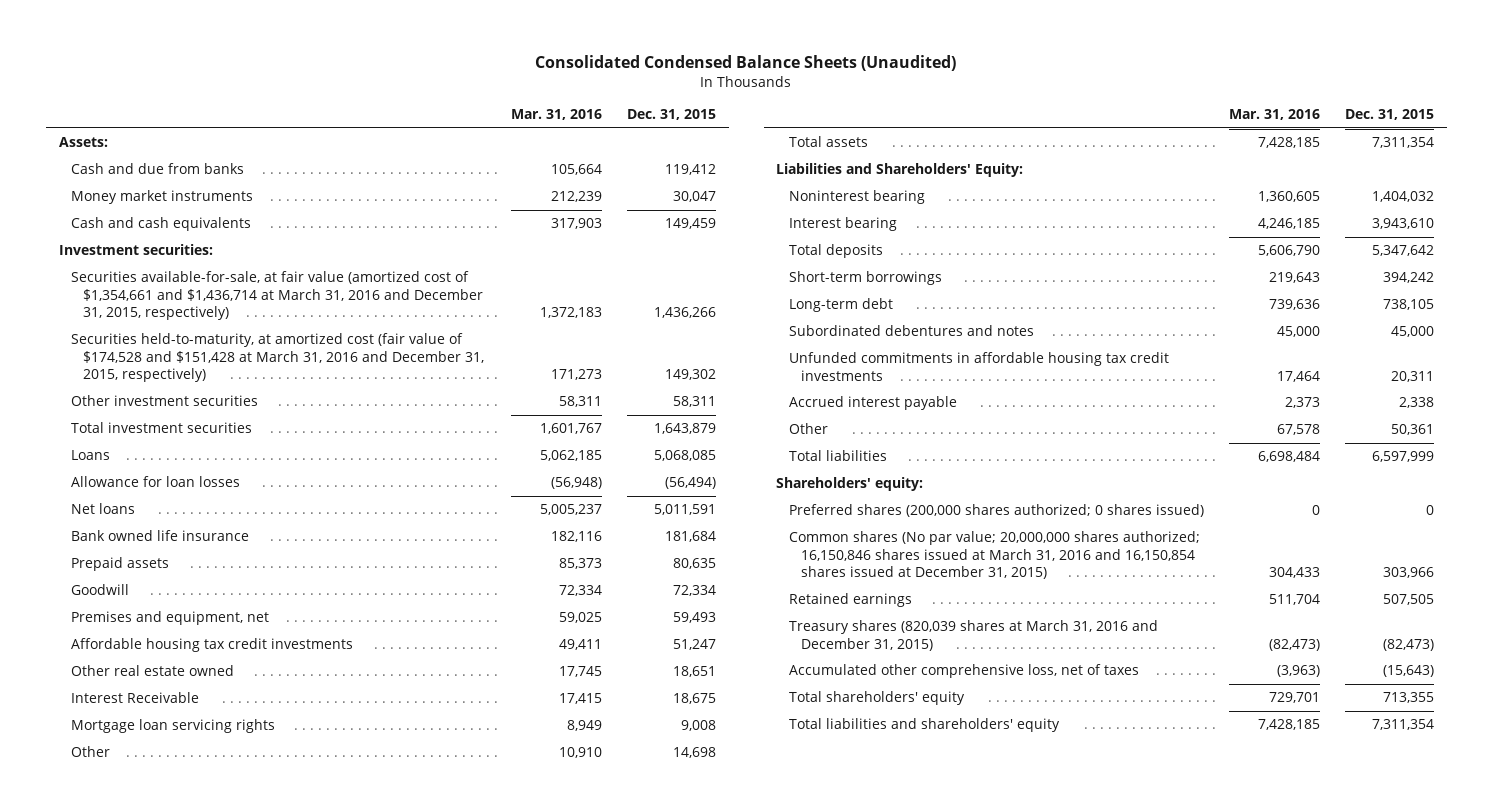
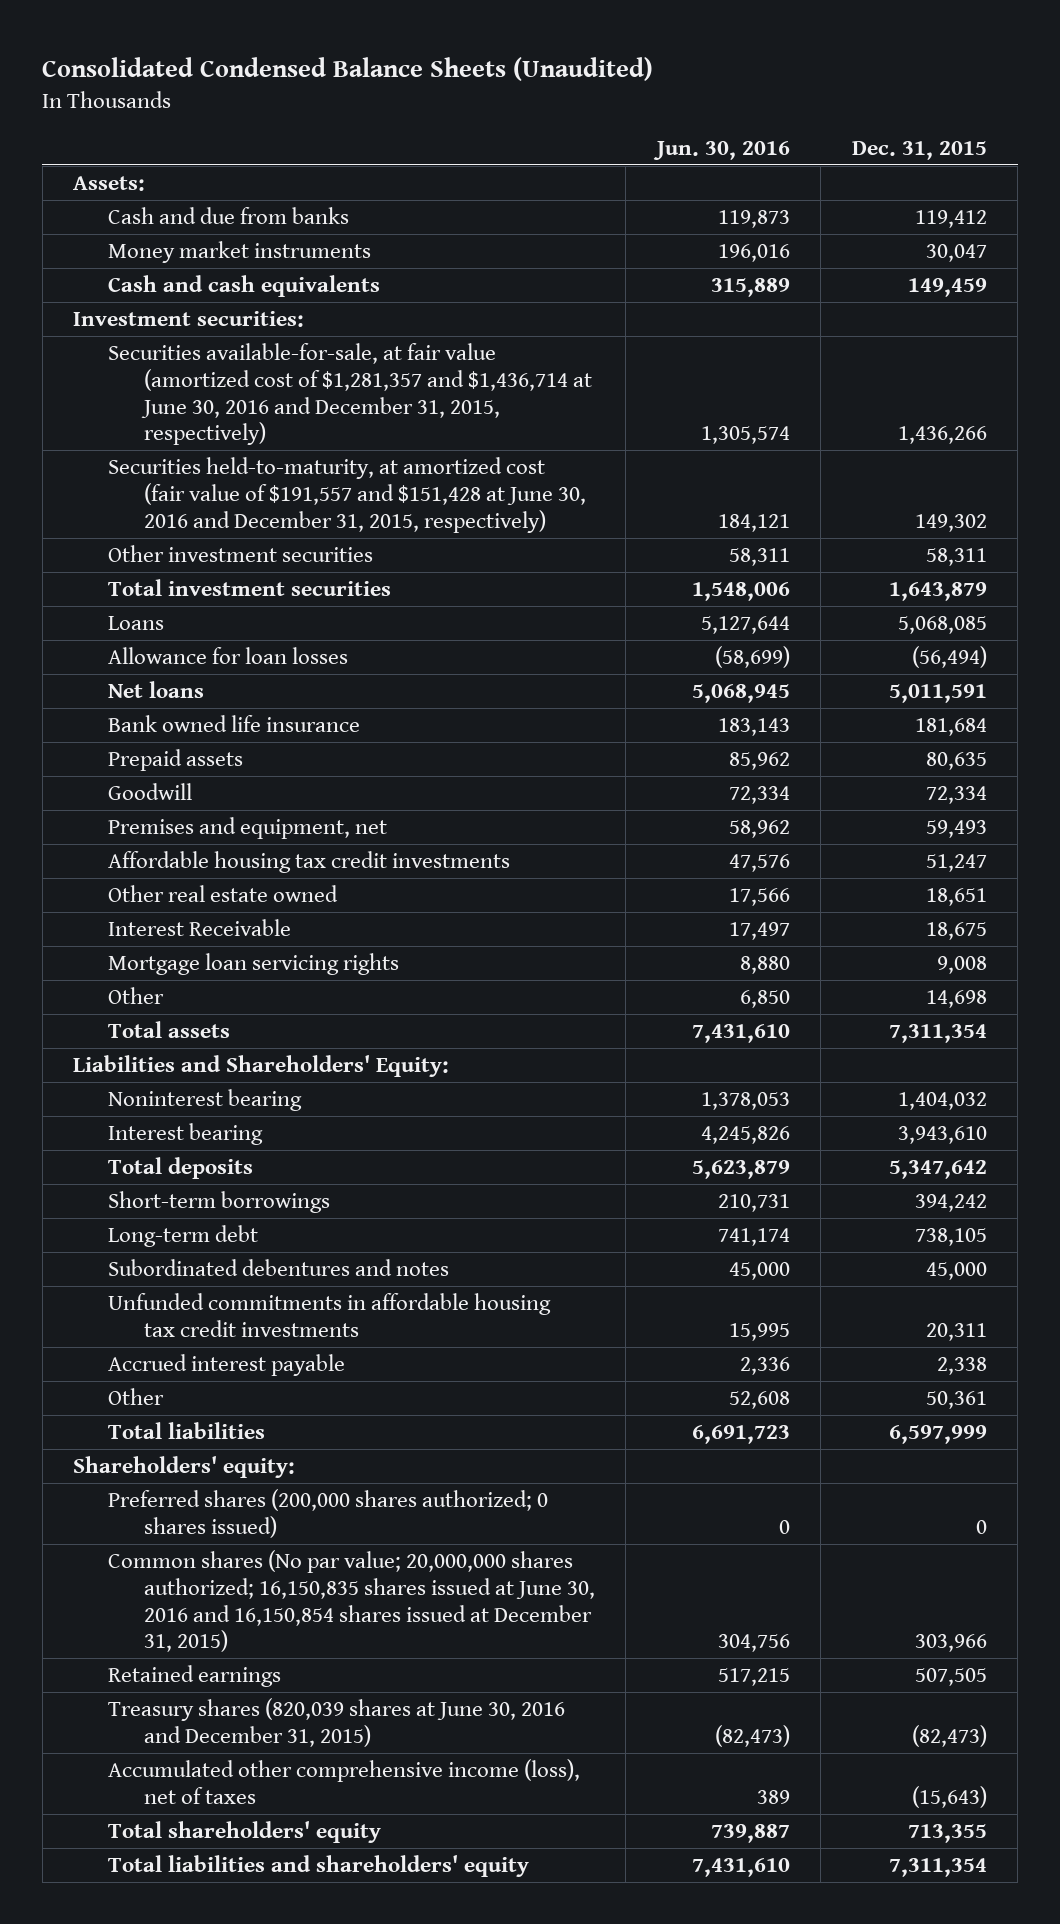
- | Mar. 31, 2016 | Dec. 31, 2015
+ | Jun. 30, 2016 | Dec. 31, 2015
- Securities available-for-sale, at fair value (amortized cost of $1,354,661 and $1,436,714 at March 31, 2016 and December 31, 2015, respectively) | 1,372,183 | 1,436,266
- Securities held-to-maturity, at amortized cost (fair value of $174,528 and $151,428 at March 31, 2016 and December 31, 2015, respectively) | 171,273 | 149,302
+ Securities available-for-sale, at fair value (amortized cost of $1,281,357 and $1,436,714 at June 30, 2016 and December 31, 2015, respectively) | 1,305,574 | 1,436,266
+ Securities held-to-maturity, at amortized cost (fair value of $191,557 and $151,428 at June 30, 2016 and December 31, 2015, respectively) | 184,121 | 149,302
- Common shares (No par value; 20,000,000 shares authorized; 16,150,846 shares issued at March 31, 2016 and 16,150,854 shares issued at December 31, 2015) | 304,433 | 303,966
+ Common shares (No par value; 20,000,000 shares authorized; 16,150,835 shares issued at June 30, 2016 and 16,150,854 shares issued at December 31, 2015) | 304,756 | 303,966
- Treasury shares (820,039 shares at March 31, 2016 and December 31, 2015) | (82,473) | (82,473)
- Accumulated other comprehensive loss, net of taxes | (3,963) | (15,643)
+ Treasury shares (820,039 shares at June 30, 2016 and December 31, 2015) | (82,473) | (82,473)
+ Accumulated other comprehensive income (loss), net of taxes | 389 | (15,643)

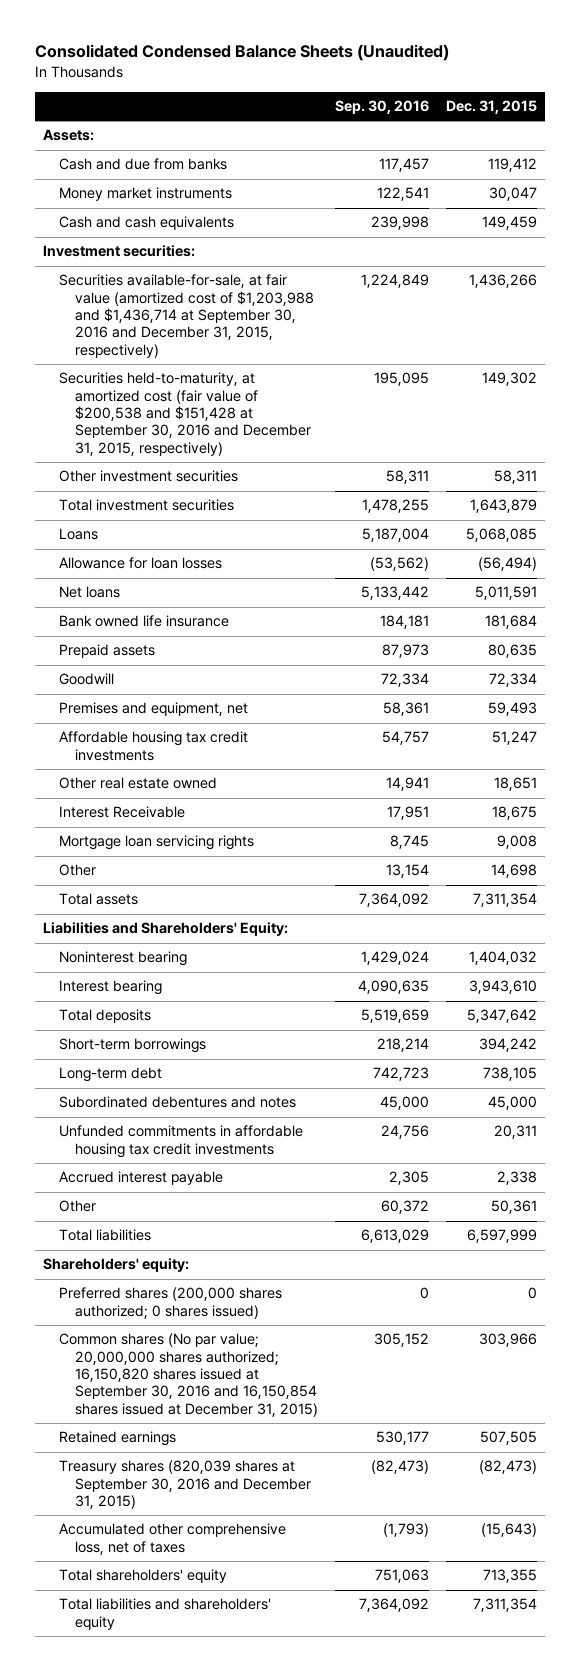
- | Jun. 30, 2016 | Dec. 31, 2015
+ | Sep. 30, 2016 | Dec. 31, 2015
- Securities available-for-sale, at fair value (amortized cost of $1,281,357 and $1,436,714 at June 30, 2016 and December 31, 2015, respectively) | 1,305,574 | 1,436,266
- Securities held-to-maturity, at amortized cost (fair value of $191,557 and $151,428 at June 30, 2016 and December 31, 2015, respectively) | 184,121 | 149,302
+ Securities available-for-sale, at fair value (amortized cost of $1,203,988 and $1,436,714 at September 30, 2016 and December 31, 2015, respectively) | 1,224,849 | 1,436,266
+ Securities held-to-maturity, at amortized cost (fair value of $200,538 and $151,428 at September 30, 2016 and December 31, 2015, respectively) | 195,095 | 149,302
- Common shares (No par value; 20,000,000 shares authorized; 16,150,835 shares issued at June 30, 2016 and 16,150,854 shares issued at December 31, 2015) | 304,756 | 303,966
+ Common shares (No par value; 20,000,000 shares authorized; 16,150,820 shares issued at September 30, 2016 and 16,150,854 shares issued at December 31, 2015) | 305,152 | 303,966
- Treasury shares (820,039 shares at June 30, 2016 and December 31, 2015) | (82,473) | (82,473)
- Accumulated other comprehensive income (loss), net of taxes | 389 | (15,643)
+ Treasury shares (820,039 shares at September 30, 2016 and December 31, 2015) | (82,473) | (82,473)
+ Accumulated other comprehensive loss, net of taxes | (1,793) | (15,643)

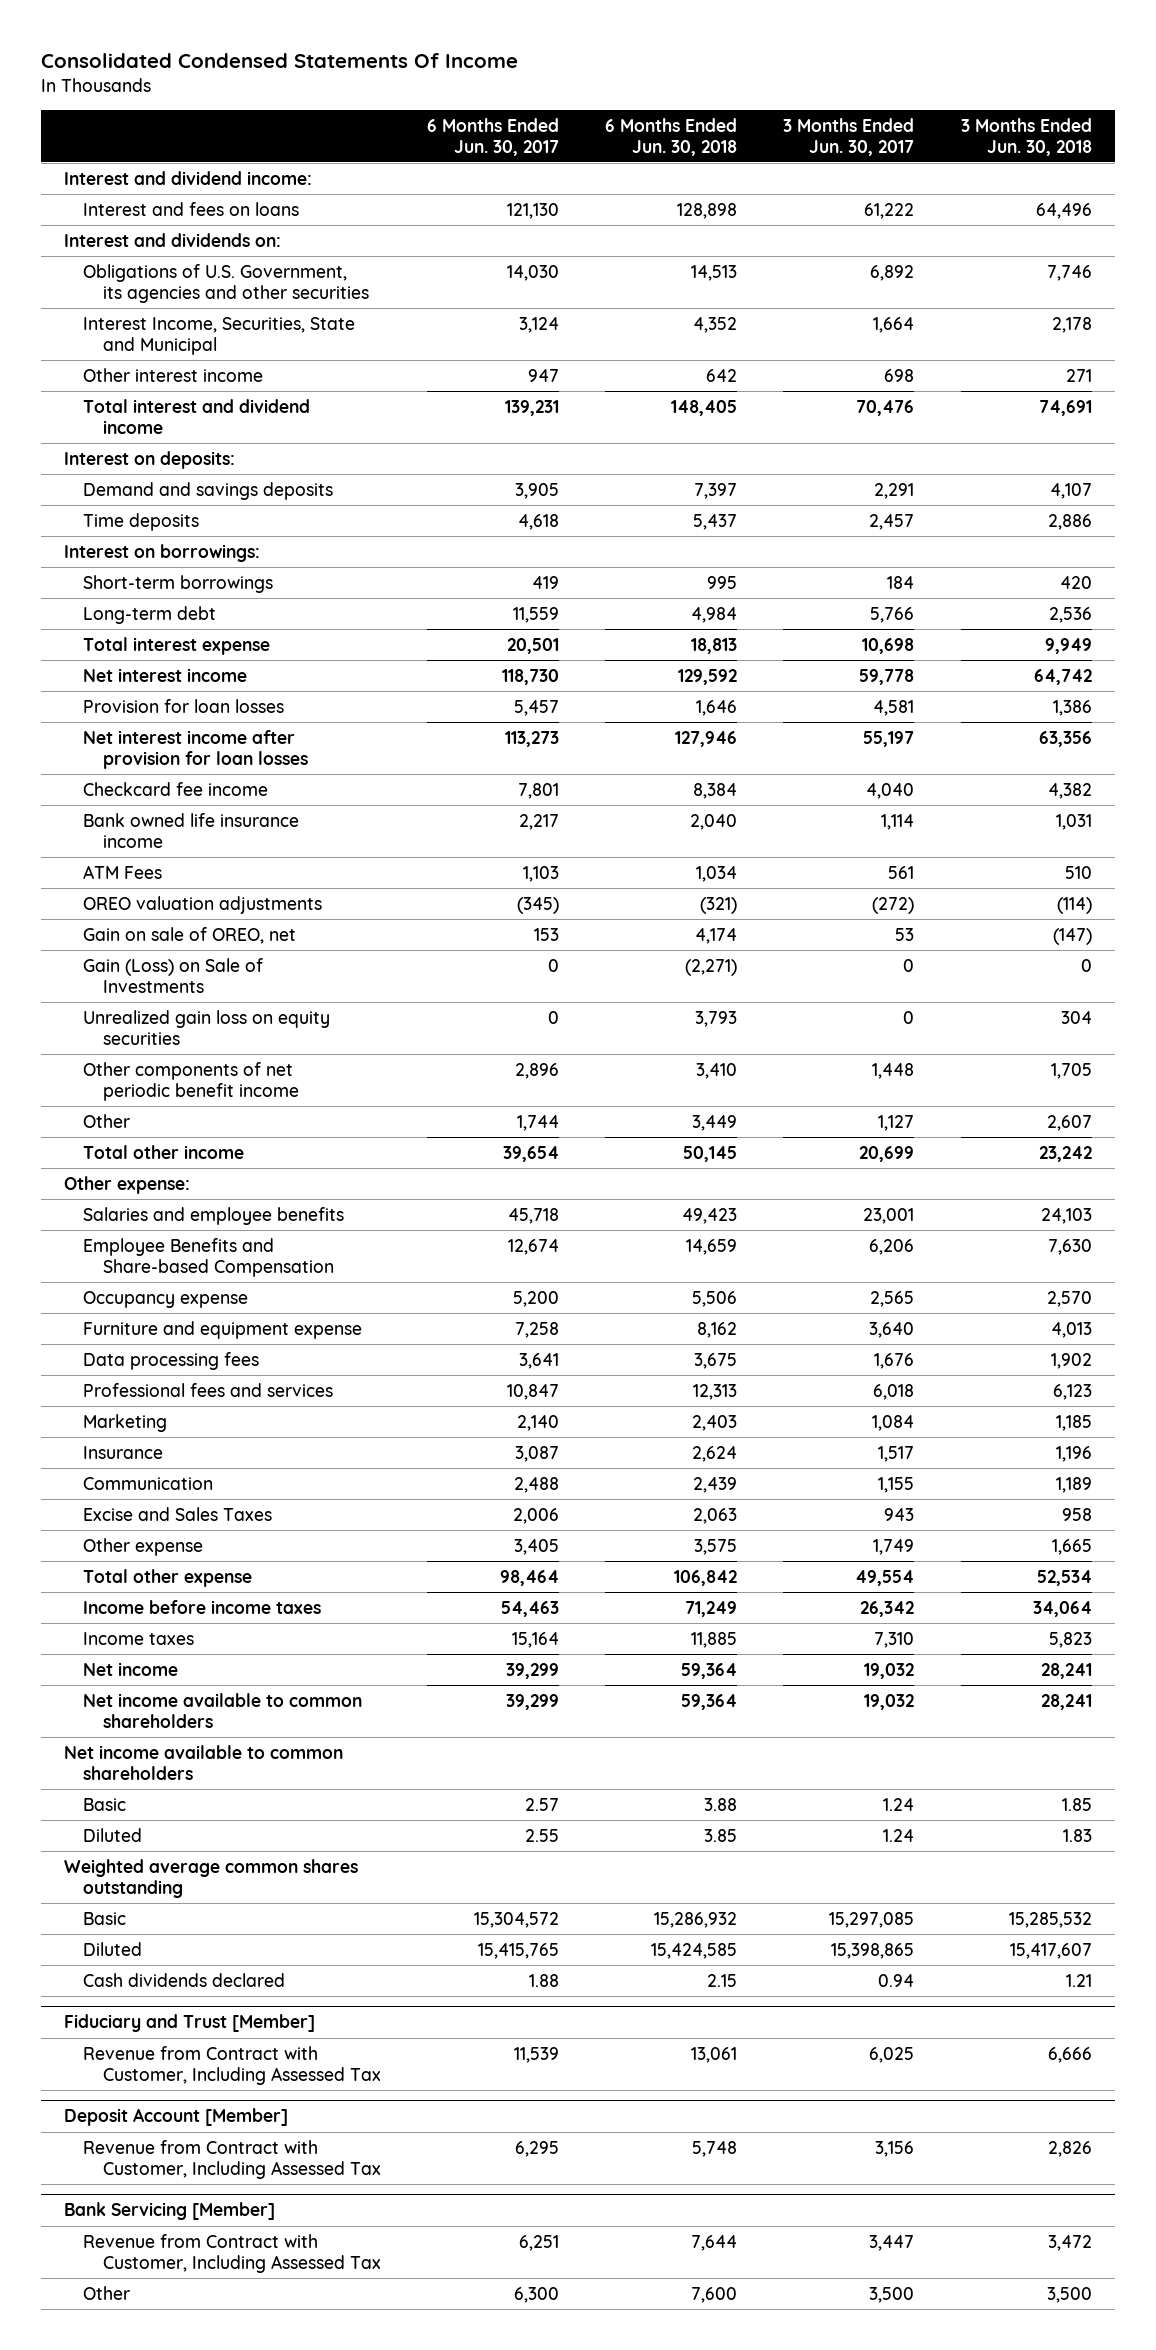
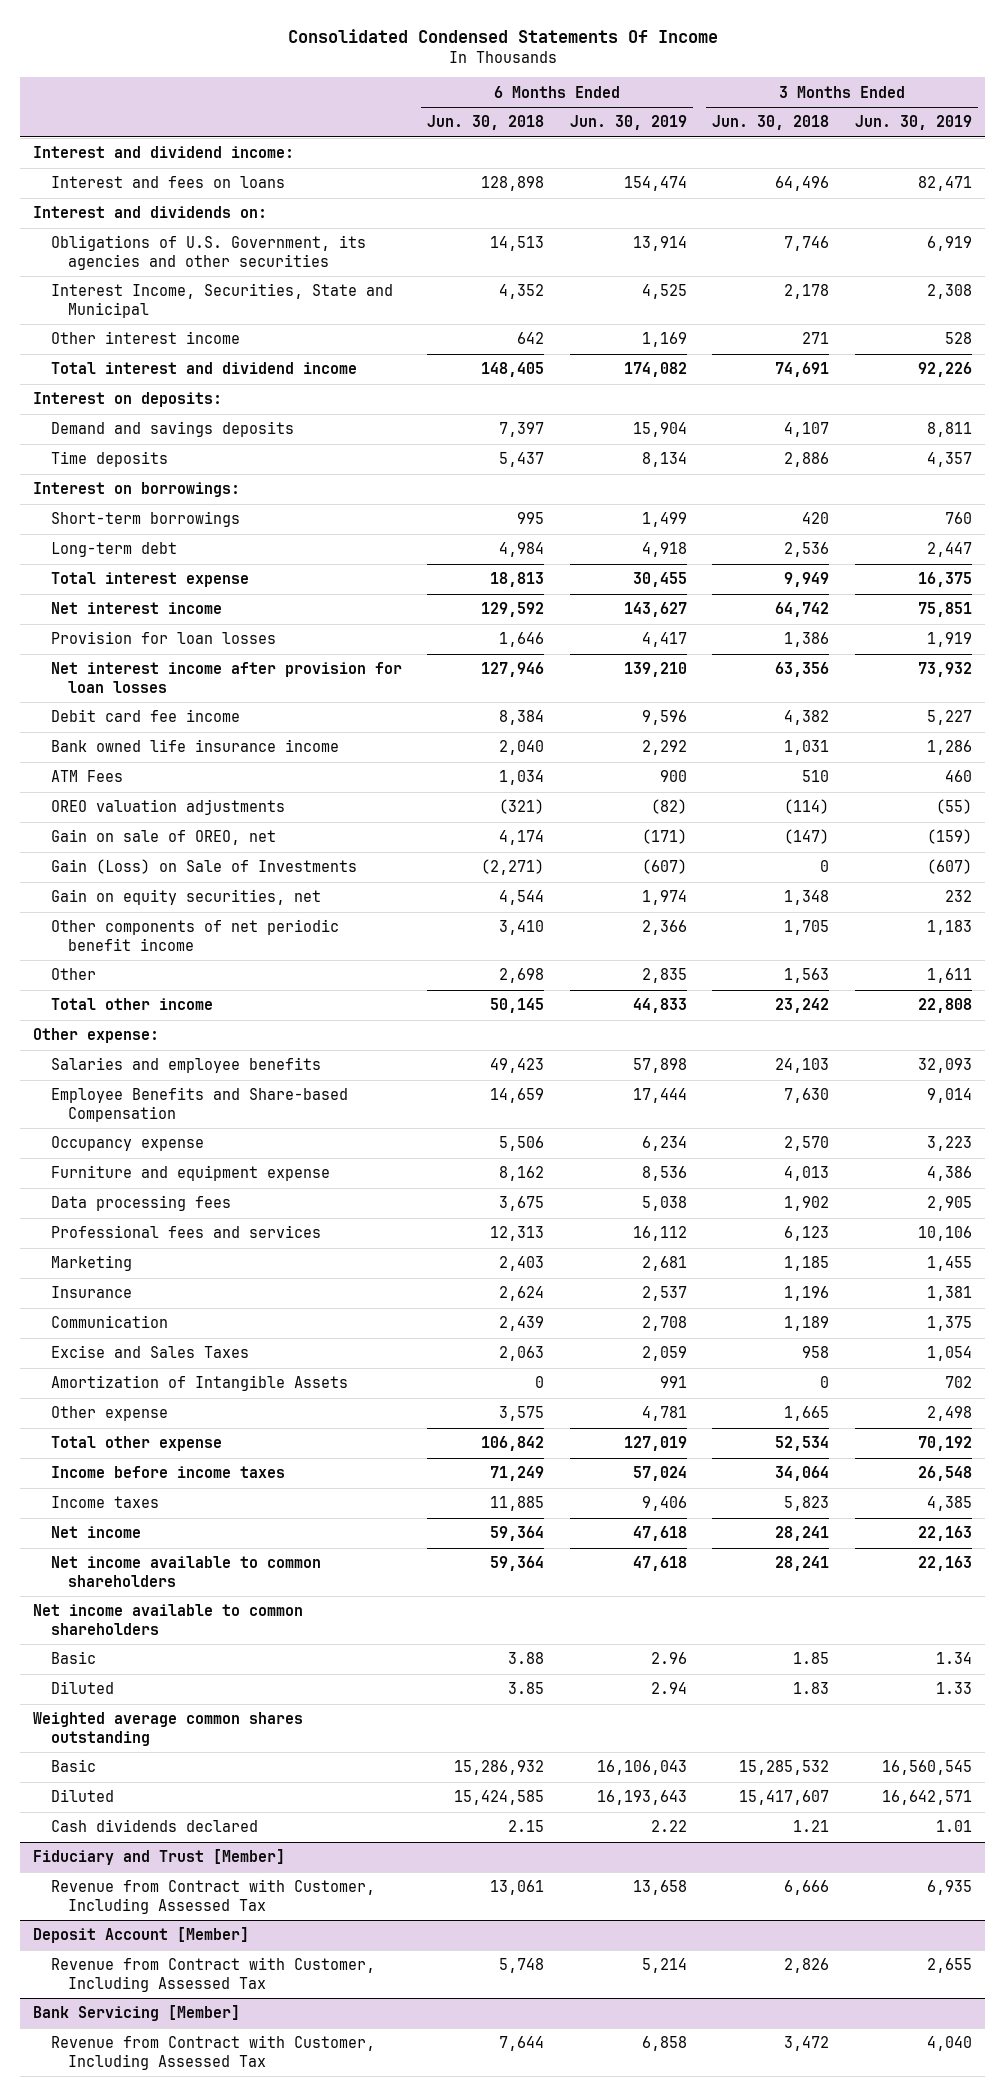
- | 6 Months Ended Jun. 30, 2017 | 6 Months Ended Jun. 30, 2018 | 3 Months Ended Jun. 30, 2017 | 3 Months Ended Jun. 30, 2018
+ | 6 Months Ended Jun. 30, 2018 | 6 Months Ended Jun. 30, 2019 | 3 Months Ended Jun. 30, 2018 | 3 Months Ended Jun. 30, 2019
- Checkcard fee income | 7,801 | 8,384 | 4,040 | 4,382
+ Debit card fee income | 8,384 | 9,596 | 4,382 | 5,227
- Unrealized gain loss on equity securities | 0 | 3,793 | 0 | 304
+ Gain on equity securities, net | 4,544 | 1,974 | 1,348 | 232
- Other | 1,744 | 3,449 | 1,127 | 2,607
+ Other | 2,698 | 2,835 | 1,563 | 1,611
+ Amortization of Intangible Assets | 0 | 991 | 0 | 702
@ Bank Servicing [Member]
- Other | 6,300 | 7,600 | 3,500 | 3,500

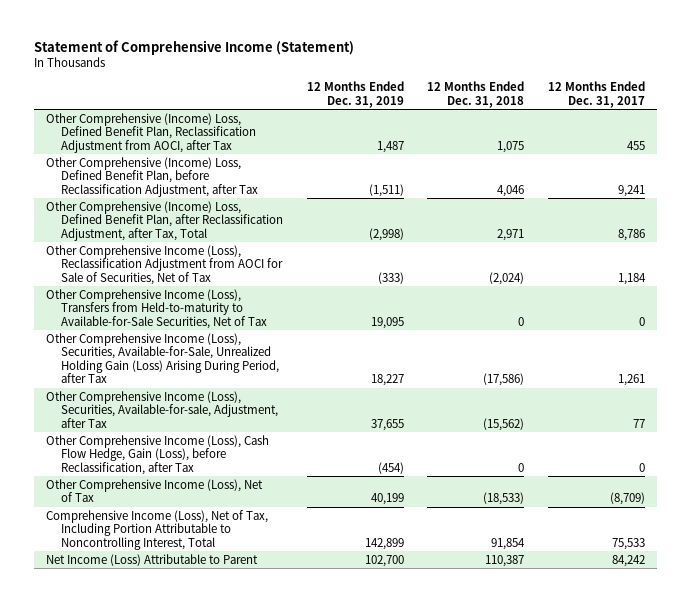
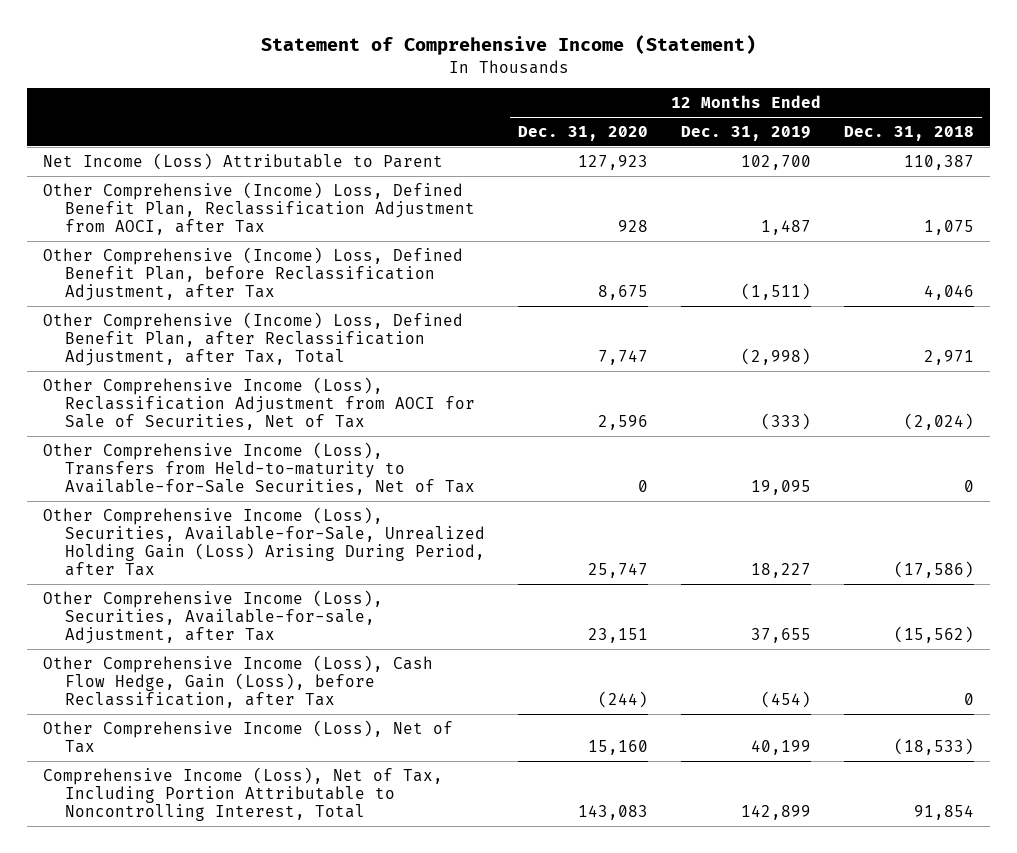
- | 12 Months Ended Dec. 31, 2019 | 12 Months Ended Dec. 31, 2018 | 12 Months Ended Dec. 31, 2017
+ | 12 Months Ended Dec. 31, 2020 | 12 Months Ended Dec. 31, 2019 | 12 Months Ended Dec. 31, 2018
moved up: Net Income (Loss) Attributable to Parent | 127,923 | 102,700 | 110,387

